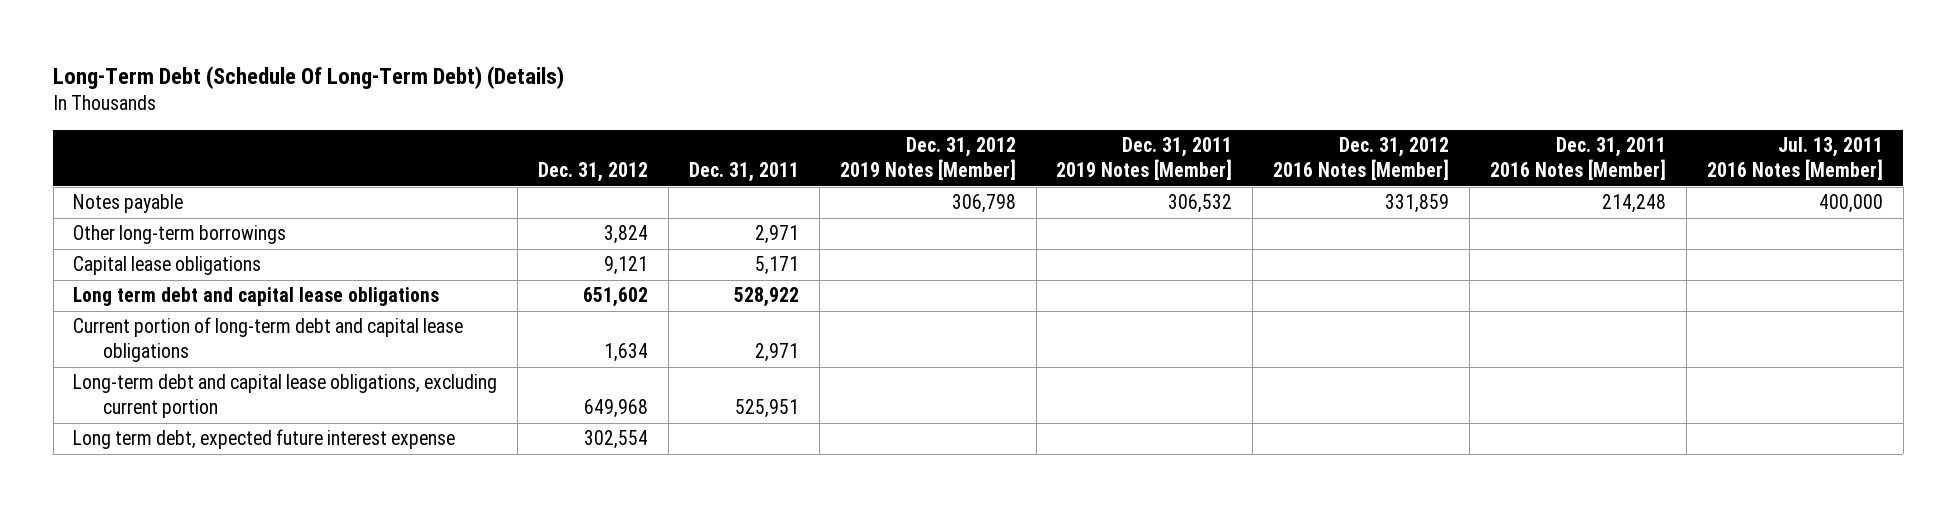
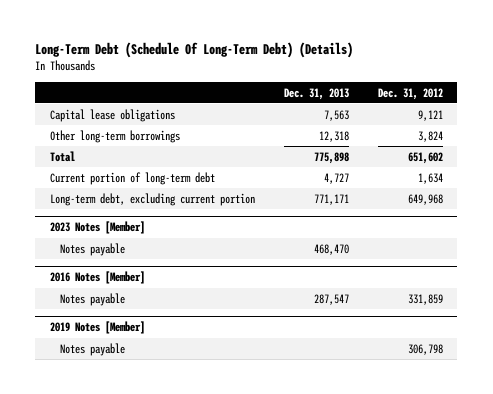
- | Dec. 31, 2012 | Dec. 31, 2011 | Dec. 31, 2012 2019 Notes [Member] | Dec. 31, 2011 2019 Notes [Member] | Dec. 31, 2012 2016 Notes [Member] | Dec. 31, 2011 2016 Notes [Member] | Jul. 13, 2011 2016 Notes [Member]
+ | Dec. 31, 2013 | Dec. 31, 2012
- Notes payable | | | 306,798 | 306,532 | 331,859 | 214,248 | 400,000
- Long term debt and capital lease obligations | 651,602 | 528,922 | | | | |
- Current portion of long-term debt and capital lease obligations | 1,634 | 2,971 | | | | |
- Long-term debt and capital lease obligations, excluding current portion | 649,968 | 525,951 | | | | |
- Long term debt, expected future interest expense | 302,554 | | | | | |
moved down: Other long-term borrowings | 12,318 | 3,824
+ Total | 775,898 | 651,602
+ Current portion of long-term debt | 4,727 | 1,634
+ Long-term debt, excluding current portion | 771,171 | 649,968
+ 2023 Notes [Member]
+ Notes payable | 468,470 |
+ 2016 Notes [Member]
+ Notes payable | 287,547 | 331,859
+ 2019 Notes [Member]
+ Notes payable | | 306,798

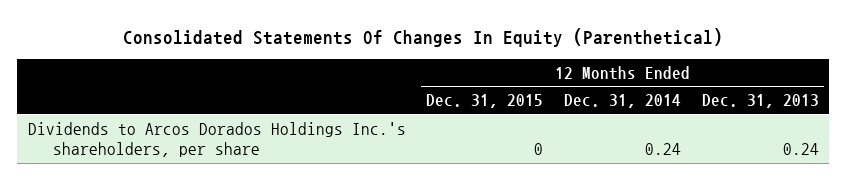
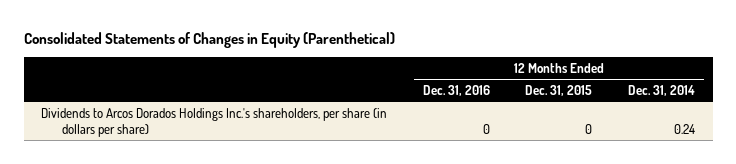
- Consolidated Statements Of Changes In Equity (Parenthetical)
+ Consolidated Statements of Changes in Equity (Parenthetical)
- | 12 Months Ended Dec. 31, 2015 | 12 Months Ended Dec. 31, 2014 | 12 Months Ended Dec. 31, 2013
+ | 12 Months Ended Dec. 31, 2016 | 12 Months Ended Dec. 31, 2015 | 12 Months Ended Dec. 31, 2014
- Dividends to Arcos Dorados Holdings Inc.'s shareholders, per share | 0 | 0.24 | 0.24
+ Dividends to Arcos Dorados Holdings Inc.'s shareholders, per share (in dollars per share) | 0 | 0 | 0.24

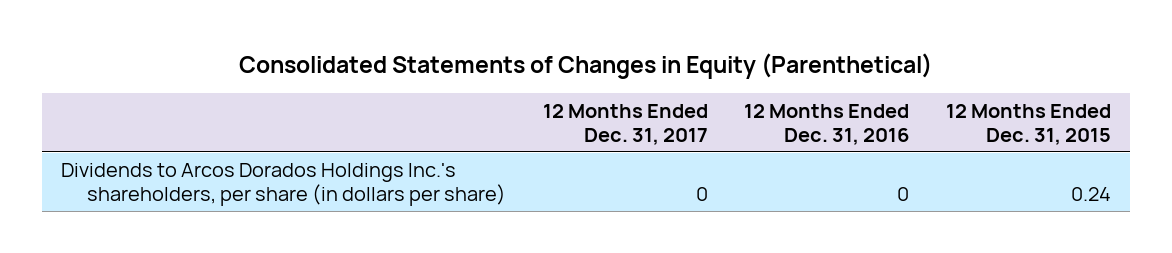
- | 12 Months Ended Dec. 31, 2016 | 12 Months Ended Dec. 31, 2015 | 12 Months Ended Dec. 31, 2014
+ | 12 Months Ended Dec. 31, 2017 | 12 Months Ended Dec. 31, 2016 | 12 Months Ended Dec. 31, 2015
- Dividends to Arcos Dorados Holdings Inc.'s shareholders, per share (in dollars per share) | 0 | 0 | 0.24
+ Dividends to Arcos Dorados Holdings Inc.'s shareholders, per share (in dollars per share) | 0 | 0 | 0.24

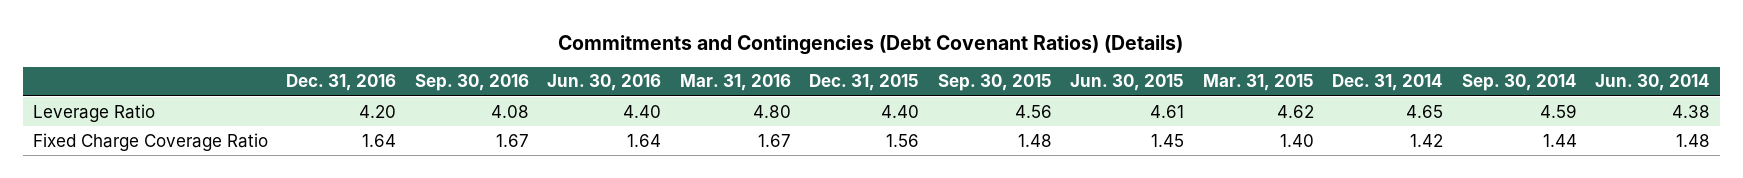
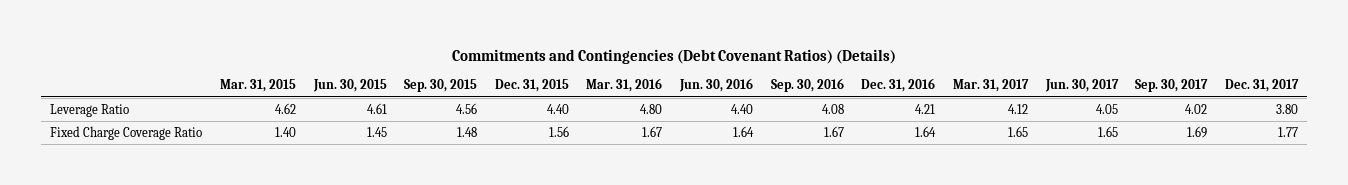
- | Dec. 31, 2016 | Sep. 30, 2016 | Jun. 30, 2016 | Mar. 31, 2016 | Dec. 31, 2015 | Sep. 30, 2015 | Jun. 30, 2015 | Mar. 31, 2015 | Dec. 31, 2014 | Sep. 30, 2014 | Jun. 30, 2014
+ | Mar. 31, 2015 | Jun. 30, 2015 | Sep. 30, 2015 | Dec. 31, 2015 | Mar. 31, 2016 | Jun. 30, 2016 | Sep. 30, 2016 | Dec. 31, 2016 | Mar. 31, 2017 | Jun. 30, 2017 | Sep. 30, 2017 | Dec. 31, 2017
- Leverage Ratio | 4.20 | 4.08 | 4.40 | 4.80 | 4.40 | 4.56 | 4.61 | 4.62 | 4.65 | 4.59 | 4.38
+ Leverage Ratio | 4.62 | 4.61 | 4.56 | 4.40 | 4.80 | 4.40 | 4.08 | 4.21 | 4.12 | 4.05 | 4.02 | 3.80

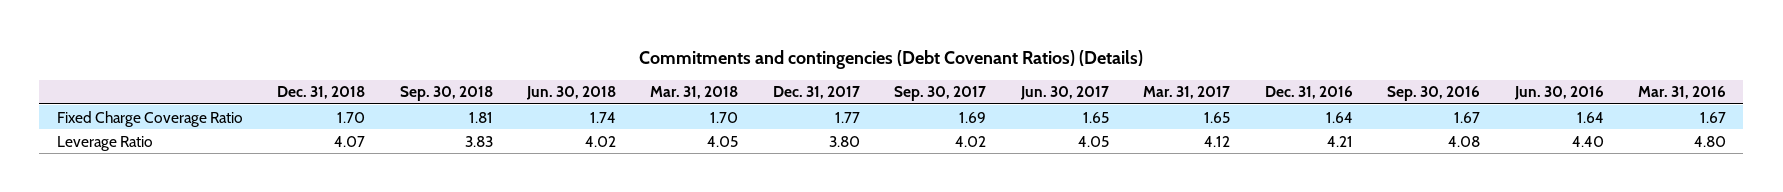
- Commitments and Contingencies (Debt Covenant Ratios) (Details)
+ Commitments and contingencies (Debt Covenant Ratios) (Details)
- | Mar. 31, 2015 | Jun. 30, 2015 | Sep. 30, 2015 | Dec. 31, 2015 | Mar. 31, 2016 | Jun. 30, 2016 | Sep. 30, 2016 | Dec. 31, 2016 | Mar. 31, 2017 | Jun. 30, 2017 | Sep. 30, 2017 | Dec. 31, 2017
+ | Dec. 31, 2018 | Sep. 30, 2018 | Jun. 30, 2018 | Mar. 31, 2018 | Dec. 31, 2017 | Sep. 30, 2017 | Jun. 30, 2017 | Mar. 31, 2017 | Dec. 31, 2016 | Sep. 30, 2016 | Jun. 30, 2016 | Mar. 31, 2016
moved down: Leverage Ratio | 4.07 | 3.83 | 4.02 | 4.05 | 3.80 | 4.02 | 4.05 | 4.12 | 4.21 | 4.08 | 4.40 | 4.80

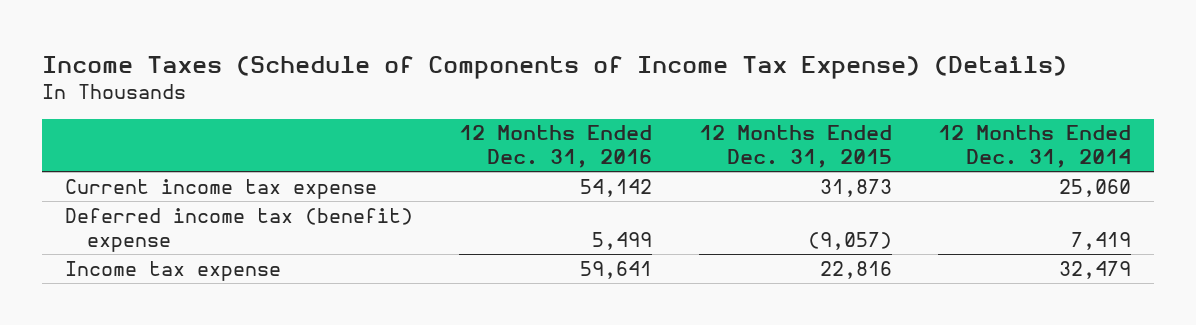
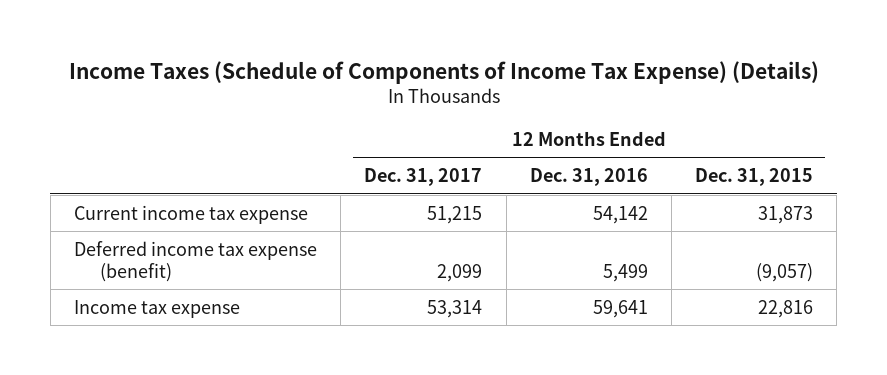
- | 12 Months Ended Dec. 31, 2016 | 12 Months Ended Dec. 31, 2015 | 12 Months Ended Dec. 31, 2014
+ | 12 Months Ended Dec. 31, 2017 | 12 Months Ended Dec. 31, 2016 | 12 Months Ended Dec. 31, 2015
- Deferred income tax (benefit) expense | 5,499 | (9,057) | 7,419
+ Deferred income tax expense (benefit) | 2,099 | 5,499 | (9,057)

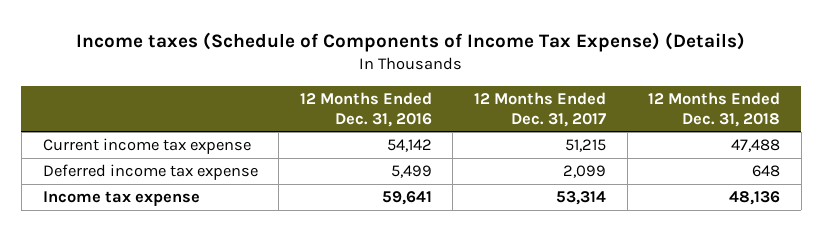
- Income Taxes (Schedule of Components of Income Tax Expense) (Details)
+ Income taxes (Schedule of Components of Income Tax Expense) (Details)
- | 12 Months Ended Dec. 31, 2017 | 12 Months Ended Dec. 31, 2016 | 12 Months Ended Dec. 31, 2015
+ | 12 Months Ended Dec. 31, 2016 | 12 Months Ended Dec. 31, 2017 | 12 Months Ended Dec. 31, 2018
- Deferred income tax expense (benefit) | 2,099 | 5,499 | (9,057)
+ Deferred income tax expense | 5,499 | 2,099 | 648

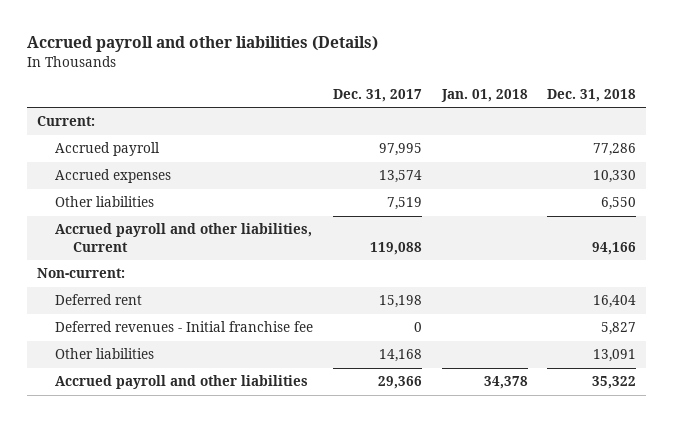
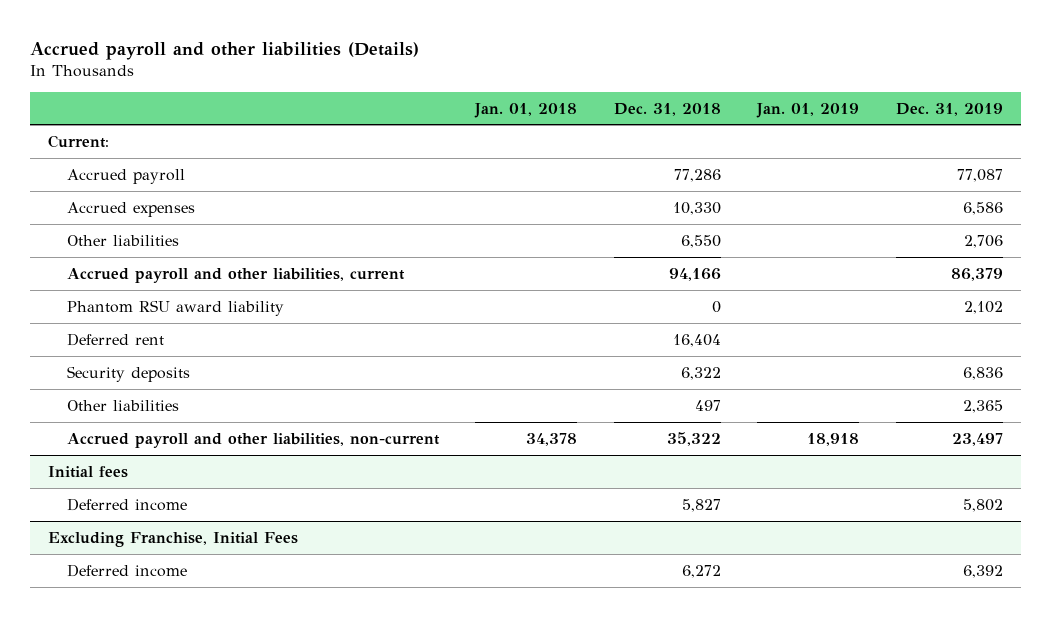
- | Dec. 31, 2017 | Jan. 01, 2018 | Dec. 31, 2018
+ | Jan. 01, 2018 | Dec. 31, 2018 | Jan. 01, 2019 | Dec. 31, 2019
- Accrued payroll and other liabilities, Current | 119,088 | | 94,166
- Non-current:
+ Accrued payroll and other liabilities, current | | 94,166 | | 86,379
+ Phantom RSU award liability | | 0 | | 2,102
- Deferred revenues - Initial franchise fee | 0 | | 5,827
- Other liabilities | 14,168 | | 13,091
- Accrued payroll and other liabilities | 29,366 | 34,378 | 35,322
+ Security deposits | | 6,322 | | 6,836
+ Other liabilities | | 497 | | 2,365
+ Accrued payroll and other liabilities, non-current | 34,378 | 35,322 | 18,918 | 23,497
+ Initial fees
+ Deferred income | | 5,827 | | 5,802
+ Excluding Franchise, Initial Fees
+ Deferred income | | 6,272 | | 6,392

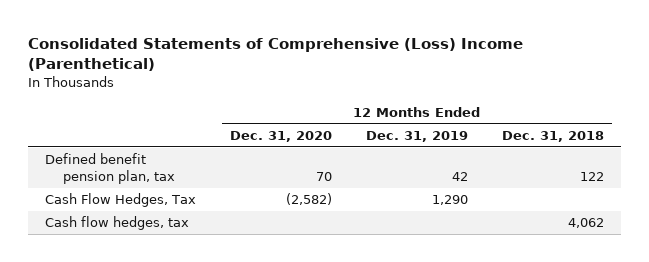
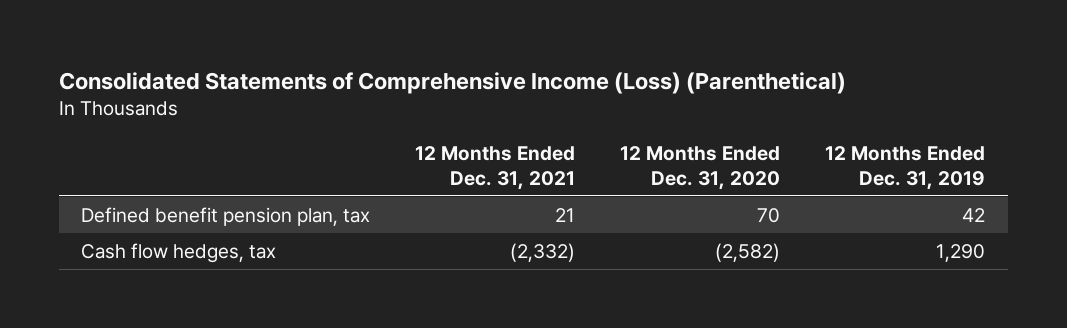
- Consolidated Statements of Comprehensive (Loss) Income (Parenthetical)
+ Consolidated Statements of Comprehensive Income (Loss) (Parenthetical)
- | 12 Months Ended Dec. 31, 2020 | 12 Months Ended Dec. 31, 2019 | 12 Months Ended Dec. 31, 2018
+ | 12 Months Ended Dec. 31, 2021 | 12 Months Ended Dec. 31, 2020 | 12 Months Ended Dec. 31, 2019
- Cash Flow Hedges, Tax | (2,582) | 1,290 |
- Cash flow hedges, tax | | | 4,062
+ Cash flow hedges, tax | (2,332) | (2,582) | 1,290

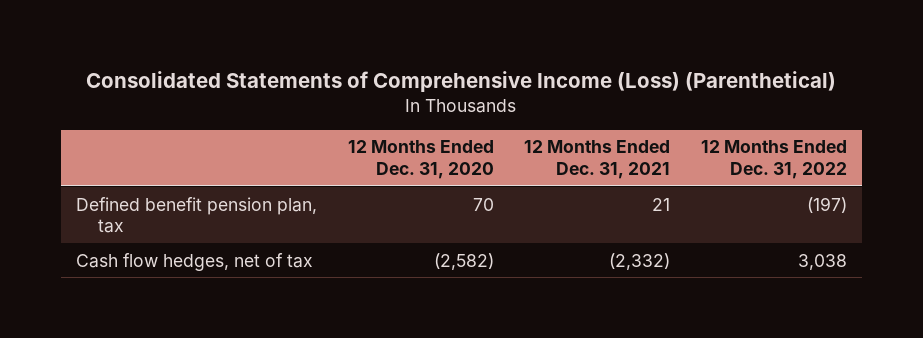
- | 12 Months Ended Dec. 31, 2021 | 12 Months Ended Dec. 31, 2020 | 12 Months Ended Dec. 31, 2019
+ | 12 Months Ended Dec. 31, 2020 | 12 Months Ended Dec. 31, 2021 | 12 Months Ended Dec. 31, 2022
- Cash flow hedges, tax | (2,332) | (2,582) | 1,290
+ Cash flow hedges, net of tax | (2,582) | (2,332) | 3,038

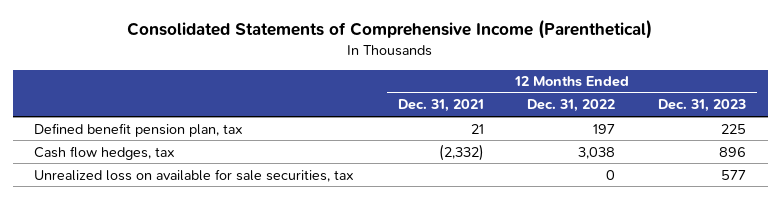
- Consolidated Statements of Comprehensive Income (Loss) (Parenthetical)
+ Consolidated Statements of Comprehensive Income (Parenthetical)
- | 12 Months Ended Dec. 31, 2020 | 12 Months Ended Dec. 31, 2021 | 12 Months Ended Dec. 31, 2022
+ | 12 Months Ended Dec. 31, 2021 | 12 Months Ended Dec. 31, 2022 | 12 Months Ended Dec. 31, 2023
- Defined benefit pension plan, tax | 70 | 21 | (197)
- Cash flow hedges, net of tax | (2,582) | (2,332) | 3,038
+ Defined benefit pension plan, tax | 21 | 197 | 225
+ Cash flow hedges, tax | (2,332) | 3,038 | 896
+ Unrealized loss on available for sale securities, tax | | 0 | 577

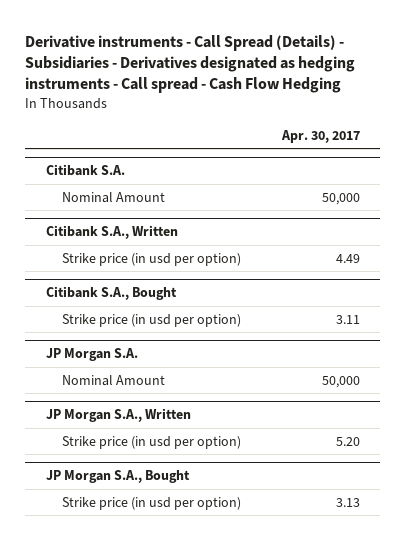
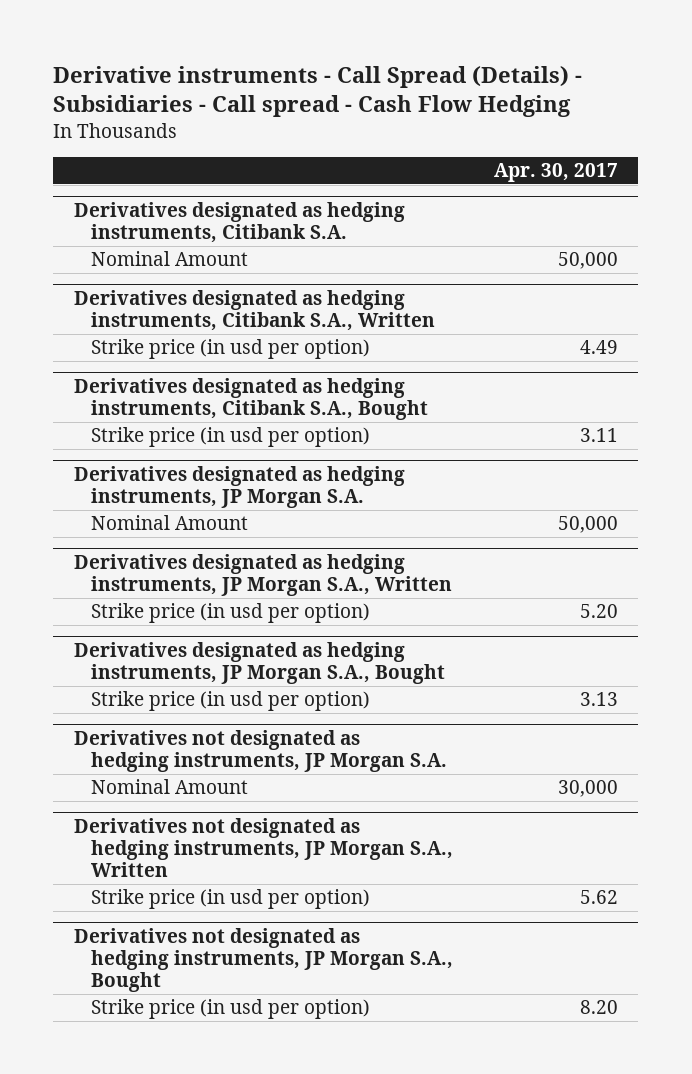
- Derivative instruments - Call Spread (Details) - Subsidiaries - Derivatives designated as hedging instruments - Call spread - Cash Flow Hedging
+ Derivative instruments - Call Spread (Details) - Subsidiaries - Call spread - Cash Flow Hedging
- Citibank S.A.
+ Derivatives designated as hedging instruments, Citibank S.A.
- Citibank S.A., Written
+ Derivatives designated as hedging instruments, Citibank S.A., Written
- Citibank S.A., Bought
+ Derivatives designated as hedging instruments, Citibank S.A., Bought
- JP Morgan S.A.
+ Derivatives designated as hedging instruments, JP Morgan S.A.
- JP Morgan S.A., Written
+ Derivatives designated as hedging instruments, JP Morgan S.A., Written
- JP Morgan S.A., Bought
+ Derivatives designated as hedging instruments, JP Morgan S.A., Bought
+ Derivatives not designated as hedging instruments, JP Morgan S.A.
+ Nominal Amount | 30,000
+ Derivatives not designated as hedging instruments, JP Morgan S.A., Written
+ Strike price (in usd per option) | 5.62
+ Derivatives not designated as hedging instruments, JP Morgan S.A., Bought
+ Strike price (in usd per option) | 8.20

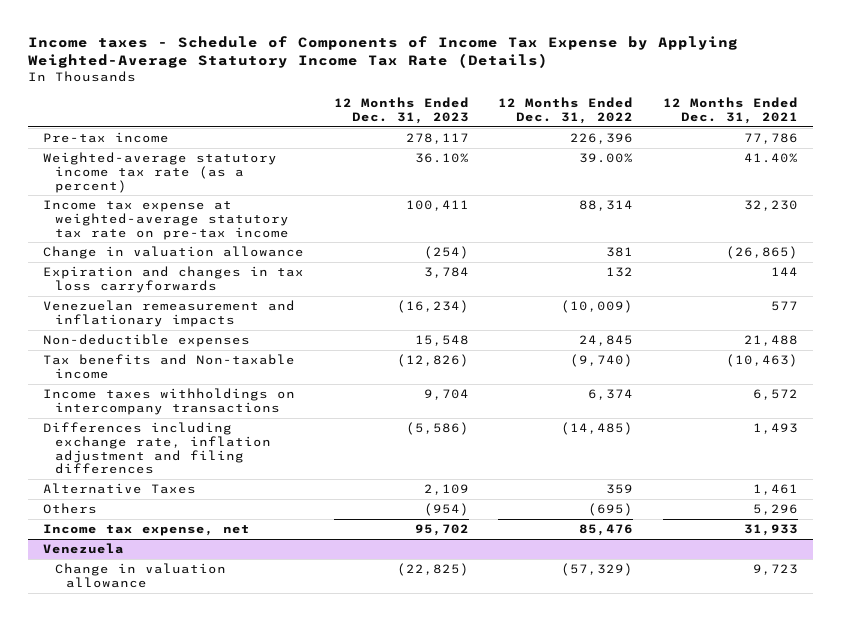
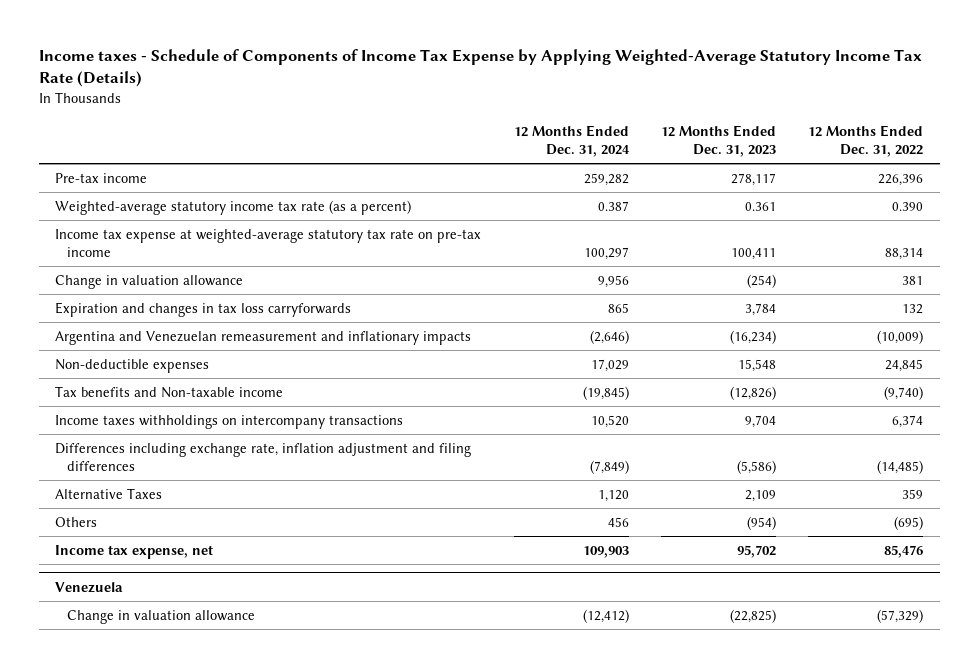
- | 12 Months Ended Dec. 31, 2023 | 12 Months Ended Dec. 31, 2022 | 12 Months Ended Dec. 31, 2021
+ | 12 Months Ended Dec. 31, 2024 | 12 Months Ended Dec. 31, 2023 | 12 Months Ended Dec. 31, 2022
- Weighted-average statutory income tax rate (as a percent) | 36.10% | 39.00% | 41.40%
+ Weighted-average statutory income tax rate (as a percent) | 0.387 | 0.361 | 0.390
- Venezuelan remeasurement and inflationary impacts | (16,234) | (10,009) | 577
+ Argentina and Venezuelan remeasurement and inflationary impacts | (2,646) | (16,234) | (10,009)

